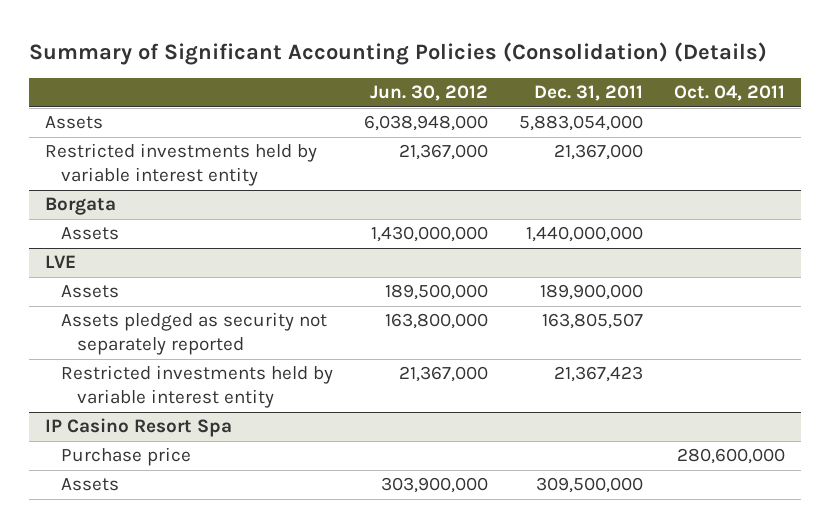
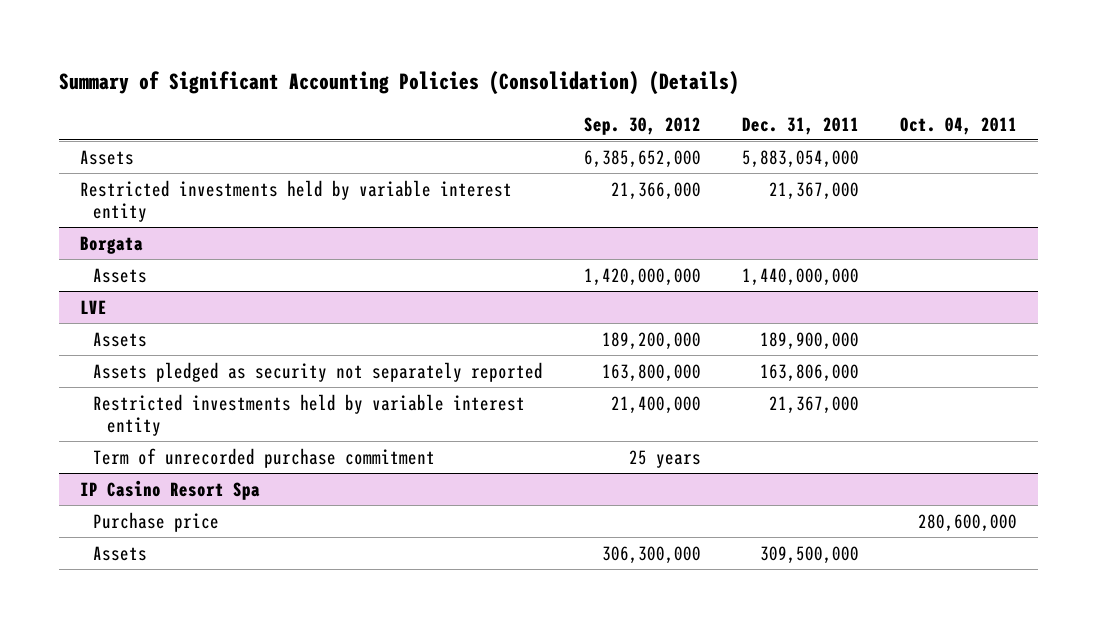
- | Jun. 30, 2012 | Dec. 31, 2011 | Oct. 04, 2011
+ | Sep. 30, 2012 | Dec. 31, 2011 | Oct. 04, 2011
@ LVE
- Assets pledged as security not separately reported | 163,800,000 | 163,805,507 |
- Restricted investments held by variable interest entity | 21,367,000 | 21,367,423 |
+ Assets pledged as security not separately reported | 163,800,000 | 163,806,000 |
+ Restricted investments held by variable interest entity | 21,400,000 | 21,367,000 |
+ Term of unrecorded purchase commitment | 25 years | |

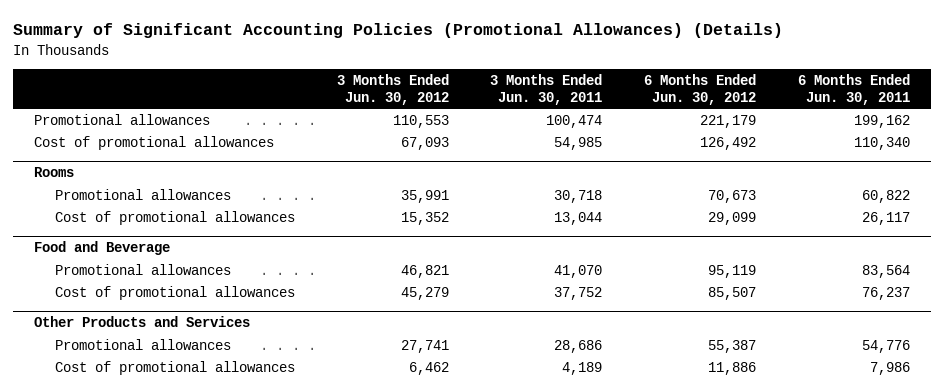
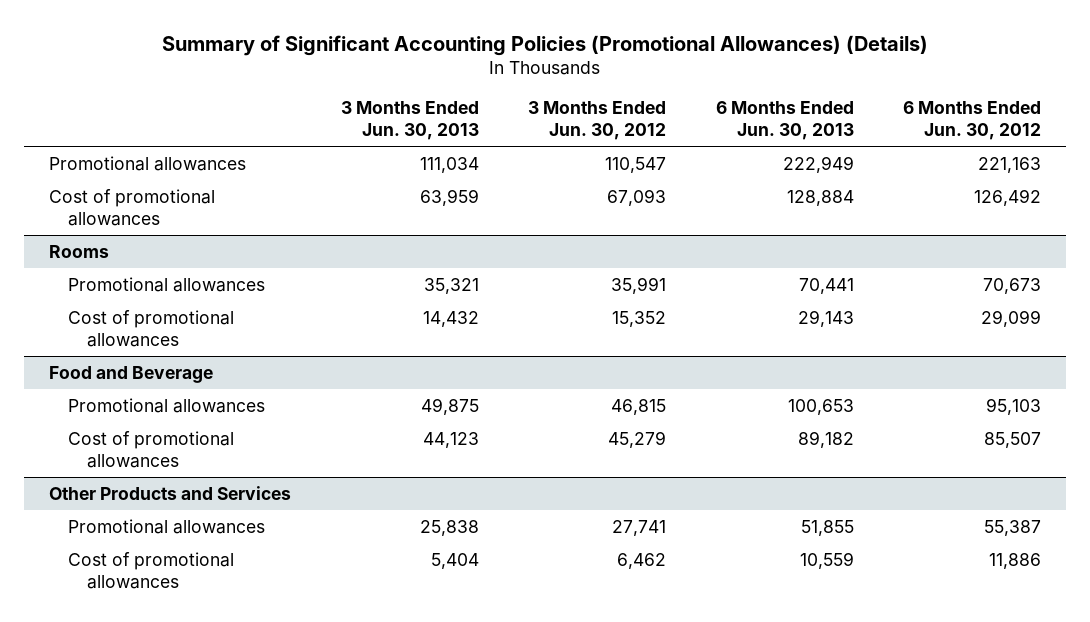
- | 3 Months Ended Jun. 30, 2012 | 3 Months Ended Jun. 30, 2011 | 6 Months Ended Jun. 30, 2012 | 6 Months Ended Jun. 30, 2011
+ | 3 Months Ended Jun. 30, 2013 | 3 Months Ended Jun. 30, 2012 | 6 Months Ended Jun. 30, 2013 | 6 Months Ended Jun. 30, 2012
- Promotional allowances | 110,553 | 100,474 | 221,179 | 199,162
+ Promotional allowances | 111,034 | 110,547 | 222,949 | 221,163
@ Food and Beverage
- Promotional allowances | 46,821 | 41,070 | 95,119 | 83,564
+ Promotional allowances | 49,875 | 46,815 | 100,653 | 95,103

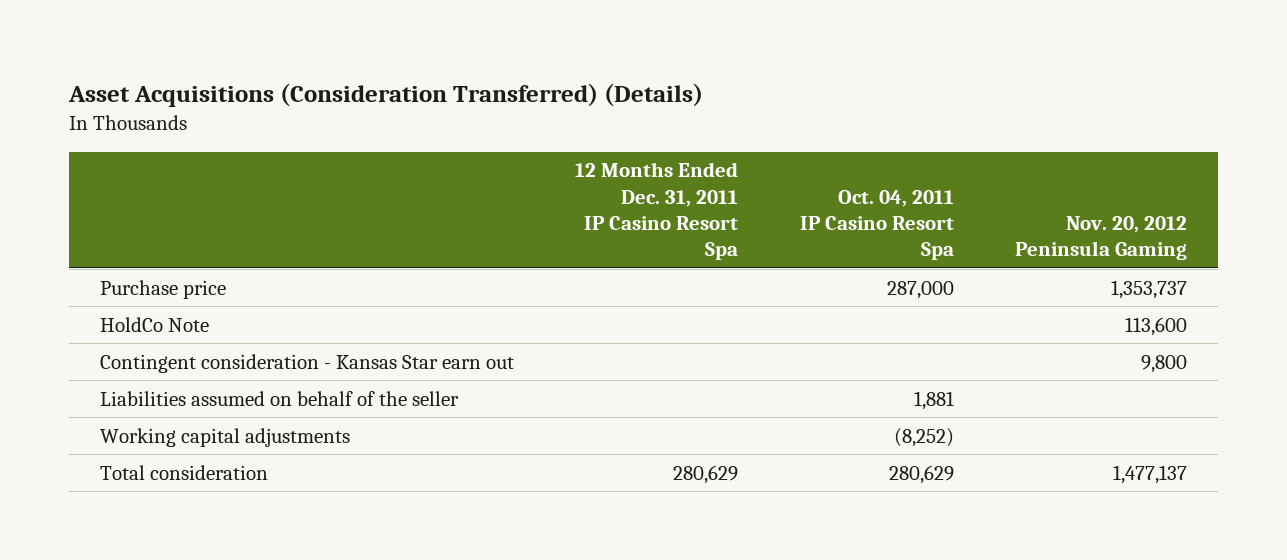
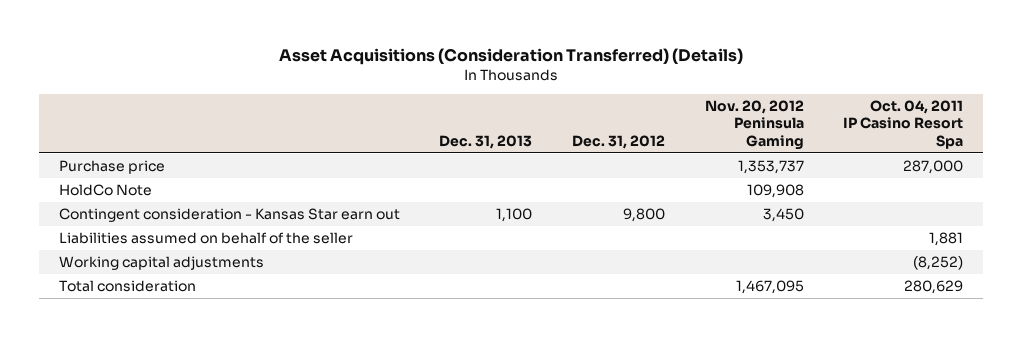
- | 12 Months Ended Dec. 31, 2011 IP Casino Resort Spa | Oct. 04, 2011 IP Casino Resort Spa | Nov. 20, 2012 Peninsula Gaming
+ | Dec. 31, 2013 | Dec. 31, 2012 | Nov. 20, 2012 Peninsula Gaming | Oct. 04, 2011 IP Casino Resort Spa
- HoldCo Note | | | 113,600
- Contingent consideration - Kansas Star earn out | | | 9,800
+ HoldCo Note | | | 109,908 |
+ Contingent consideration - Kansas Star earn out | 1,100 | 9,800 | 3,450 |
- Total consideration | 280,629 | 280,629 | 1,477,137
+ Total consideration | | | 1,467,095 | 280,629

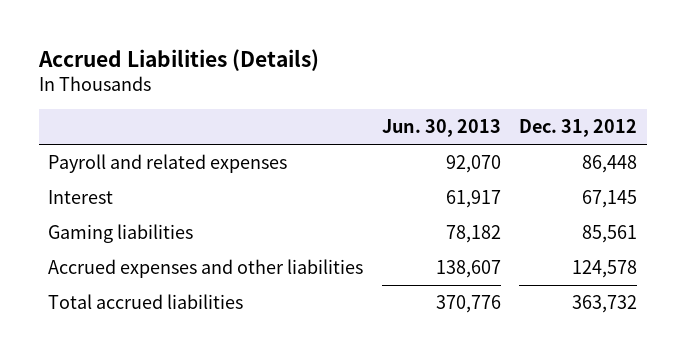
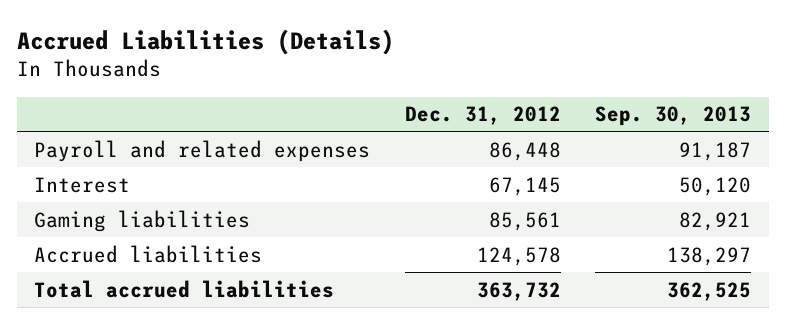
- | Jun. 30, 2013 | Dec. 31, 2012
+ | Dec. 31, 2012 | Sep. 30, 2013
- Accrued expenses and other liabilities | 138,607 | 124,578
+ Accrued liabilities | 124,578 | 138,297

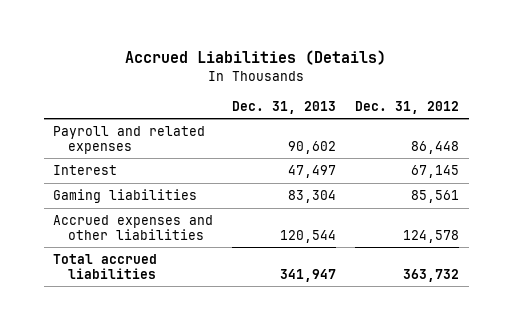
- | Dec. 31, 2012 | Sep. 30, 2013
+ | Dec. 31, 2013 | Dec. 31, 2012
- Accrued liabilities | 124,578 | 138,297
+ Accrued expenses and other liabilities | 120,544 | 124,578

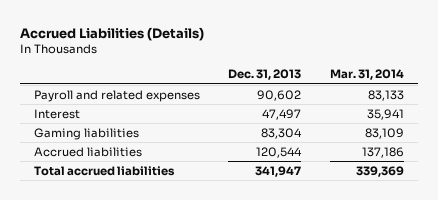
- | Dec. 31, 2013 | Dec. 31, 2012
+ | Dec. 31, 2013 | Mar. 31, 2014
- Accrued expenses and other liabilities | 120,544 | 124,578
+ Accrued liabilities | 120,544 | 137,186

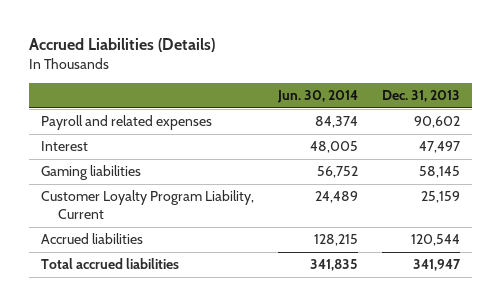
- | Dec. 31, 2013 | Mar. 31, 2014
+ | Jun. 30, 2014 | Dec. 31, 2013
- Gaming liabilities | 83,304 | 83,109
+ Gaming liabilities | 56,752 | 58,145
+ Customer Loyalty Program Liability, Current | 24,489 | 25,159

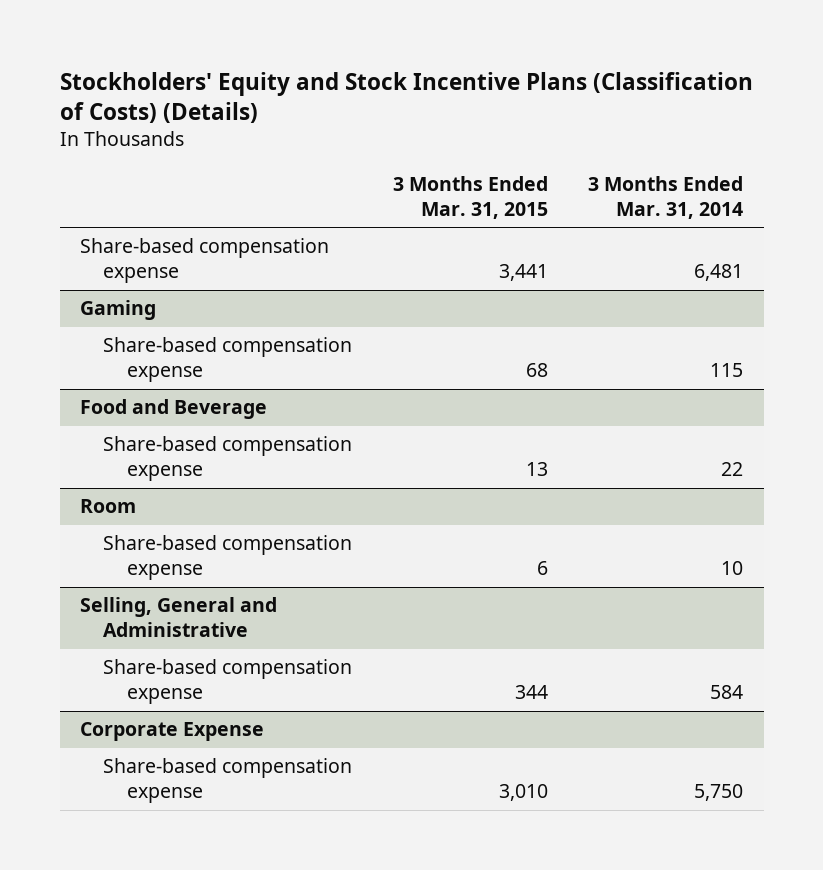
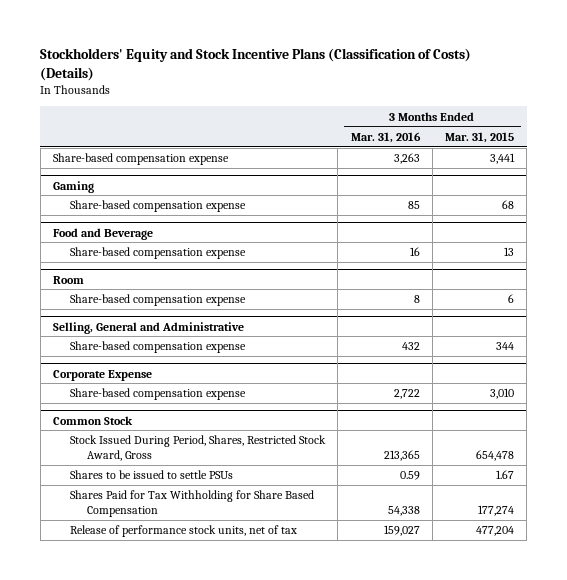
- | 3 Months Ended Mar. 31, 2015 | 3 Months Ended Mar. 31, 2014
+ | 3 Months Ended Mar. 31, 2016 | 3 Months Ended Mar. 31, 2015
+ Common Stock
+ Stock Issued During Period, Shares, Restricted Stock Award, Gross | 213,365 | 654,478
+ Shares to be issued to settle PSUs | 0.59 | 1.67
+ Shares Paid for Tax Withholding for Share Based Compensation | 54,338 | 177,274
+ Release of performance stock units, net of tax | 159,027 | 477,204

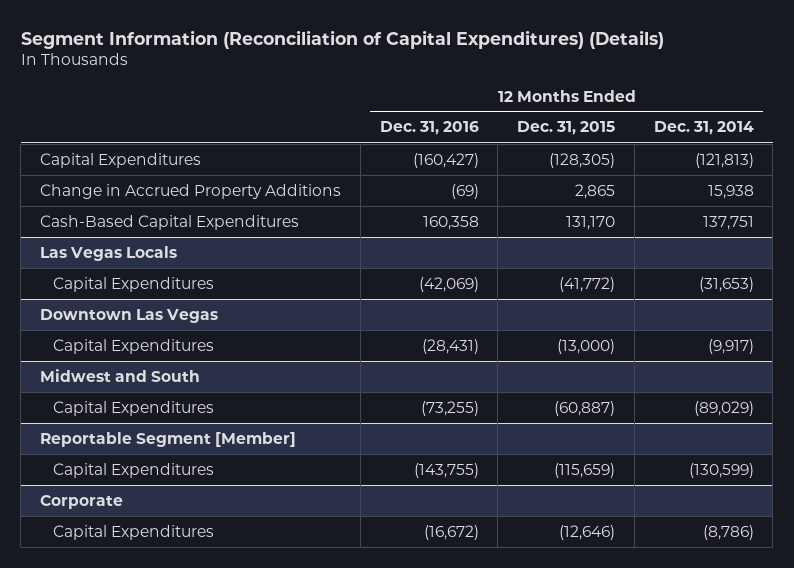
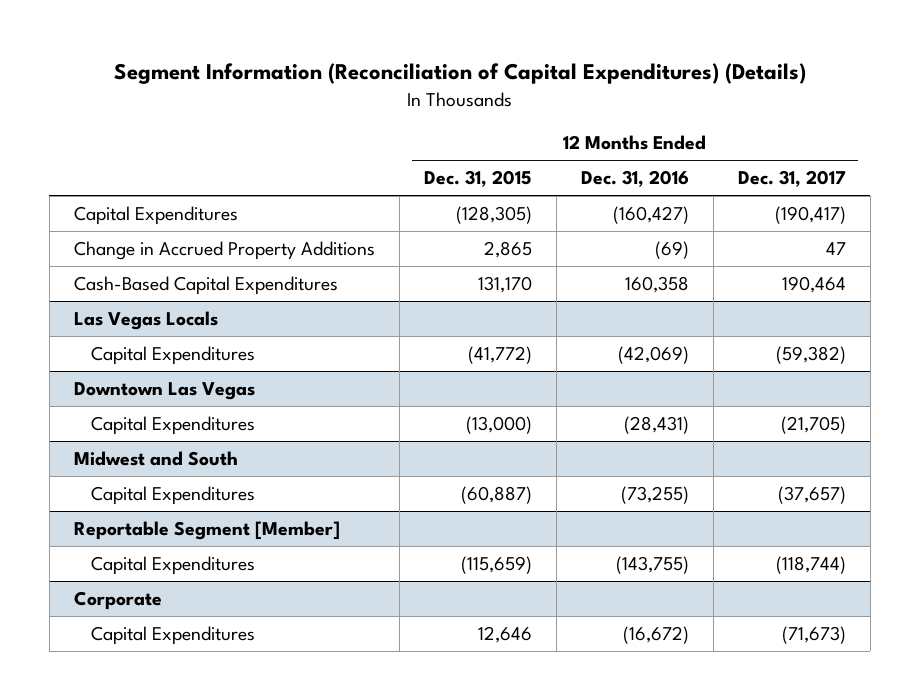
- | 12 Months Ended Dec. 31, 2016 | 12 Months Ended Dec. 31, 2015 | 12 Months Ended Dec. 31, 2014
+ | 12 Months Ended Dec. 31, 2015 | 12 Months Ended Dec. 31, 2016 | 12 Months Ended Dec. 31, 2017
@ Corporate
- Capital Expenditures | (16,672) | (12,646) | (8,786)
+ Capital Expenditures | 12,646 | (16,672) | (71,673)

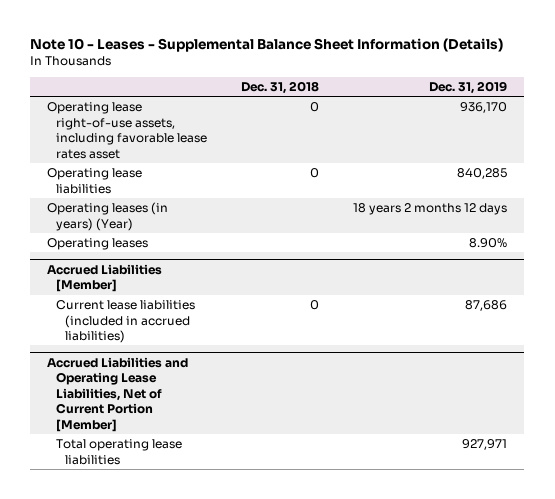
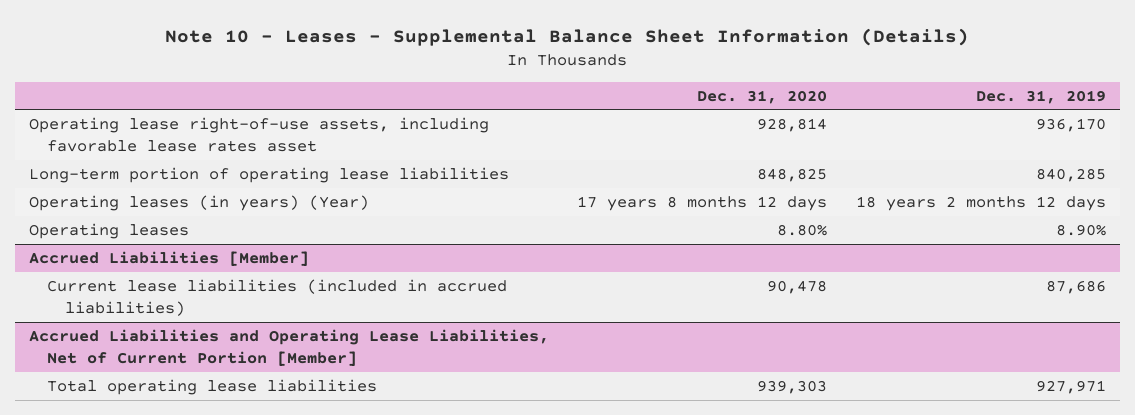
- | Dec. 31, 2018 | Dec. 31, 2019
+ | Dec. 31, 2020 | Dec. 31, 2019
- Operating lease liabilities | 0 | 840,285
+ Long-term portion of operating lease liabilities | 848,825 | 840,285

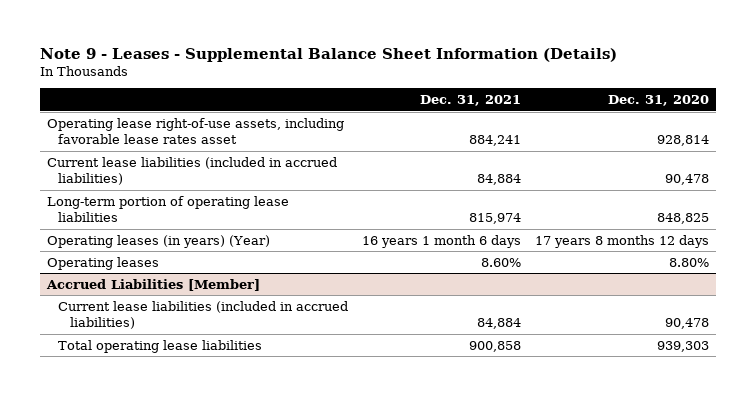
- Note 10 - Leases - Supplemental Balance Sheet Information (Details)
+ Note 9 - Leases - Supplemental Balance Sheet Information (Details)
- | Dec. 31, 2020 | Dec. 31, 2019
+ | Dec. 31, 2021 | Dec. 31, 2020
+ Current lease liabilities (included in accrued liabilities) | 84,884 | 90,478
- Accrued Liabilities and Operating Lease Liabilities, Net of Current Portion [Member]

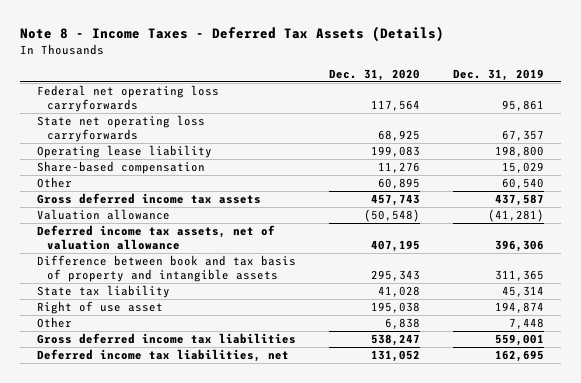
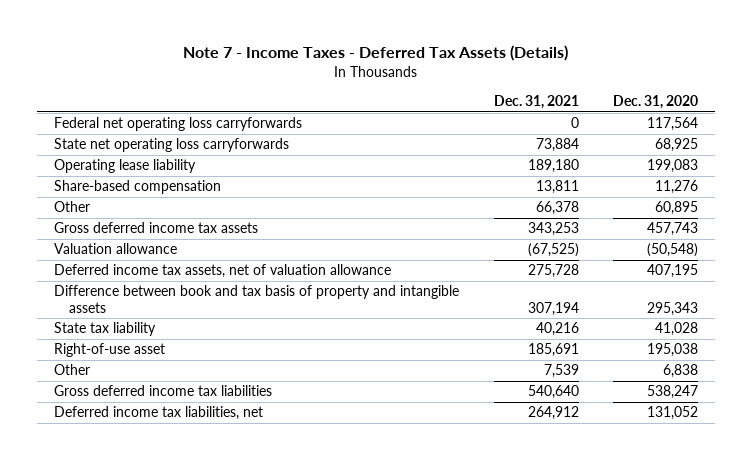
- Note 8 - Income Taxes - Deferred Tax Assets (Details)
+ Note 7 - Income Taxes - Deferred Tax Assets (Details)
- | Dec. 31, 2020 | Dec. 31, 2019
+ | Dec. 31, 2021 | Dec. 31, 2020
- Right of use asset | 195,038 | 194,874
+ Right-of-use asset | 185,691 | 195,038

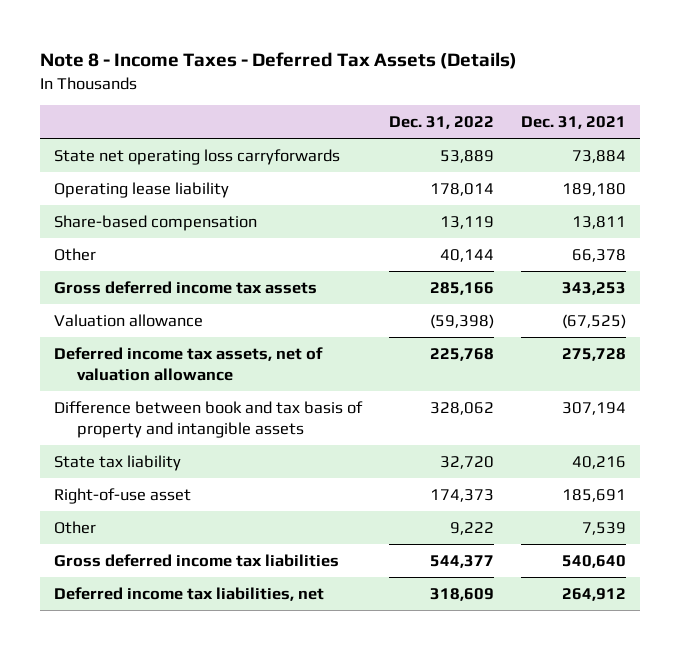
- Note 7 - Income Taxes - Deferred Tax Assets (Details)
+ Note 8 - Income Taxes - Deferred Tax Assets (Details)
- | Dec. 31, 2021 | Dec. 31, 2020
+ | Dec. 31, 2022 | Dec. 31, 2021
- Federal net operating loss carryforwards | 0 | 117,564

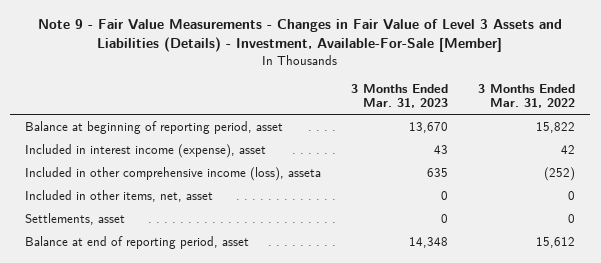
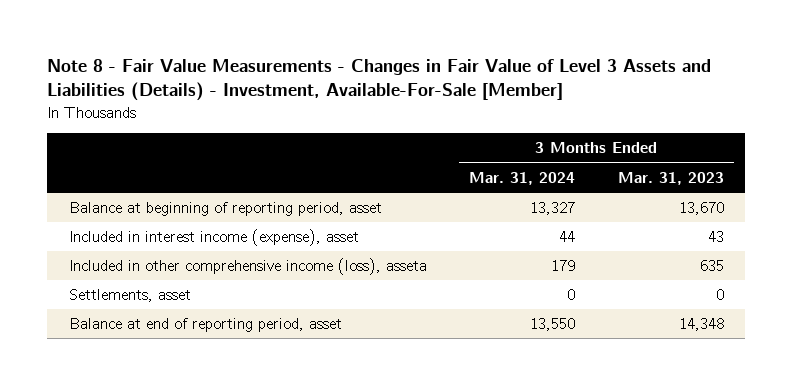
- Note 9 - Fair Value Measurements - Changes in Fair Value of Level 3 Assets and Liabilities (Details) - Investment, Available-For-Sale [Member]
+ Note 8 - Fair Value Measurements - Changes in Fair Value of Level 3 Assets and Liabilities (Details) - Investment, Available-For-Sale [Member]
- | 3 Months Ended Mar. 31, 2023 | 3 Months Ended Mar. 31, 2022
+ | 3 Months Ended Mar. 31, 2024 | 3 Months Ended Mar. 31, 2023
- Included in other items, net, asset | 0 | 0

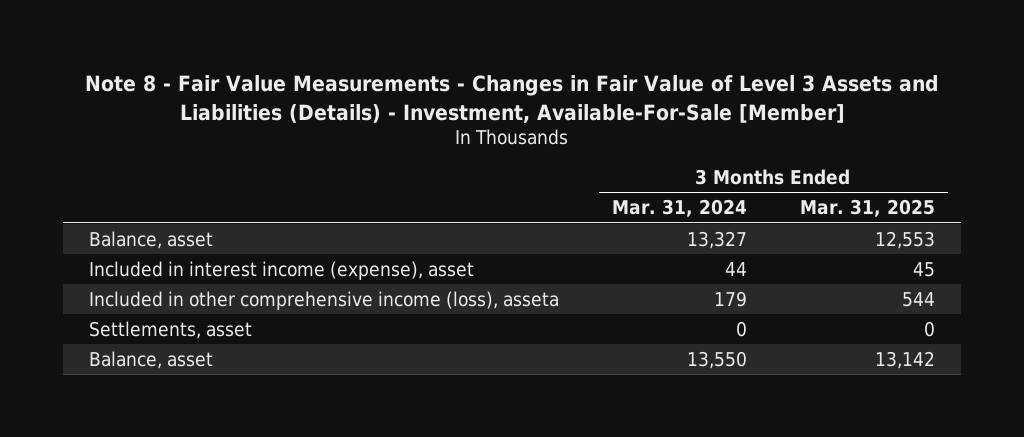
- | 3 Months Ended Mar. 31, 2024 | 3 Months Ended Mar. 31, 2023
+ | 3 Months Ended Mar. 31, 2024 | 3 Months Ended Mar. 31, 2025
- Balance at beginning of reporting period, asset | 13,327 | 13,670
+ Balance, asset | 13,327 | 12,553
- Balance at end of reporting period, asset | 13,550 | 14,348
+ Balance, asset | 13,550 | 13,142

